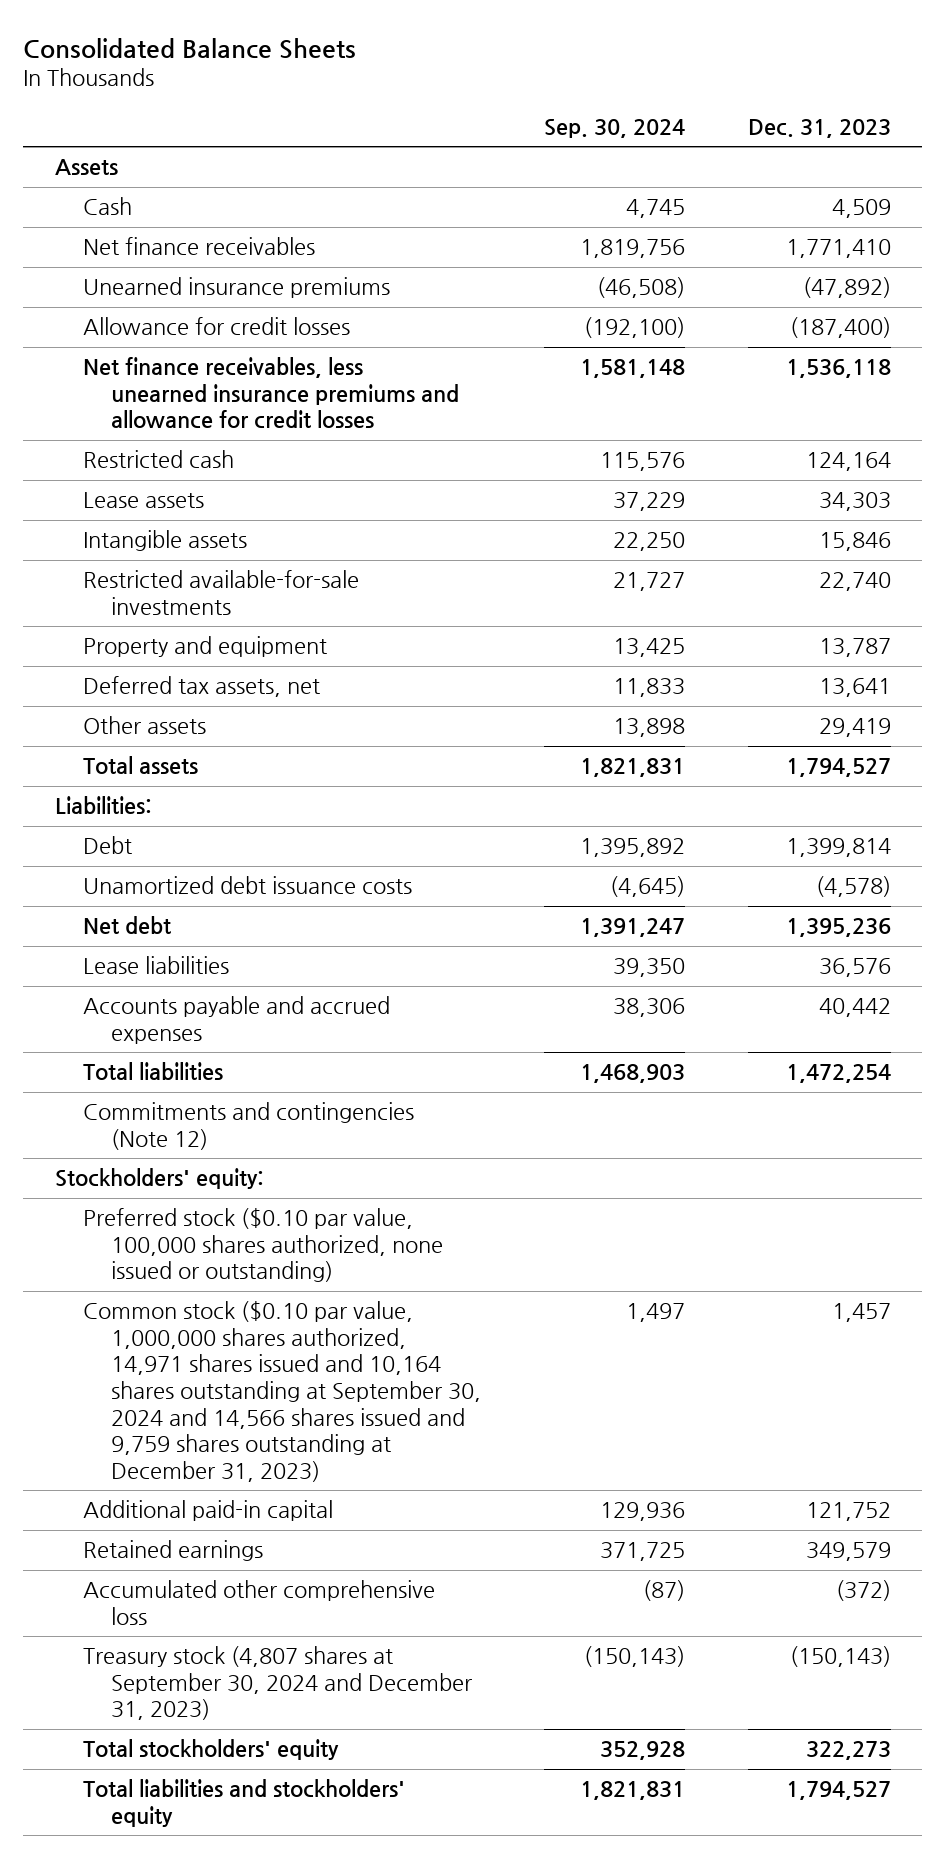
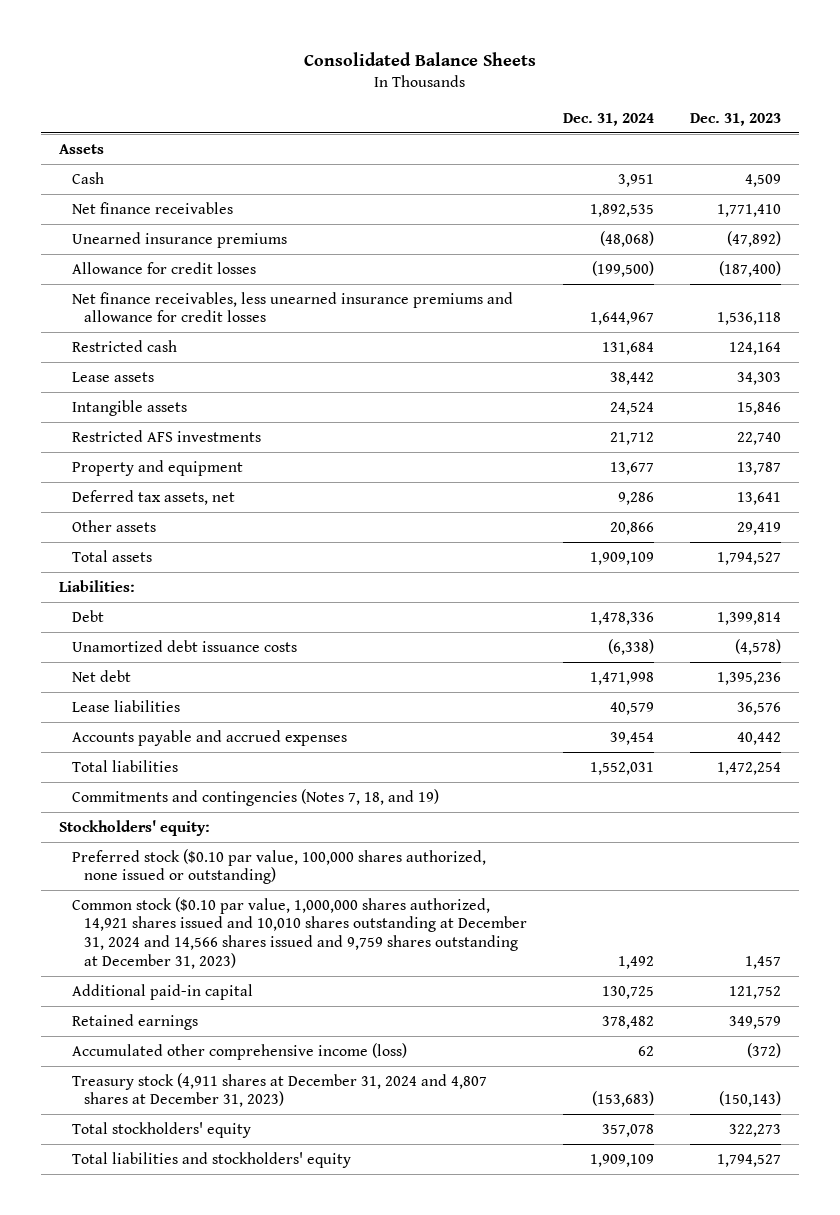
- | Sep. 30, 2024 | Dec. 31, 2023
+ | Dec. 31, 2024 | Dec. 31, 2023
- Restricted available-for-sale investments | 21,727 | 22,740
+ Restricted AFS investments | 21,712 | 22,740
- Commitments and contingencies (Note 12)
+ Commitments and contingencies (Notes 7, 18, and 19)
- Common stock ($0.10 par value, 1,000,000 shares authorized, 14,971 shares issued and 10,164 shares outstanding at September 30, 2024 and 14,566 shares issued and 9,759 shares outstanding at December 31, 2023) | 1,497 | 1,457
+ Common stock ($0.10 par value, 1,000,000 shares authorized, 14,921 shares issued and 10,010 shares outstanding at December 31, 2024 and 14,566 shares issued and 9,759 shares outstanding at December 31, 2023) | 1,492 | 1,457
- Accumulated other comprehensive loss | (87) | (372)
- Treasury stock (4,807 shares at September 30, 2024 and December 31, 2023) | (150,143) | (150,143)
+ Accumulated other comprehensive income (loss) | 62 | (372)
+ Treasury stock (4,911 shares at December 31, 2024 and 4,807 shares at December 31, 2023) | (153,683) | (150,143)

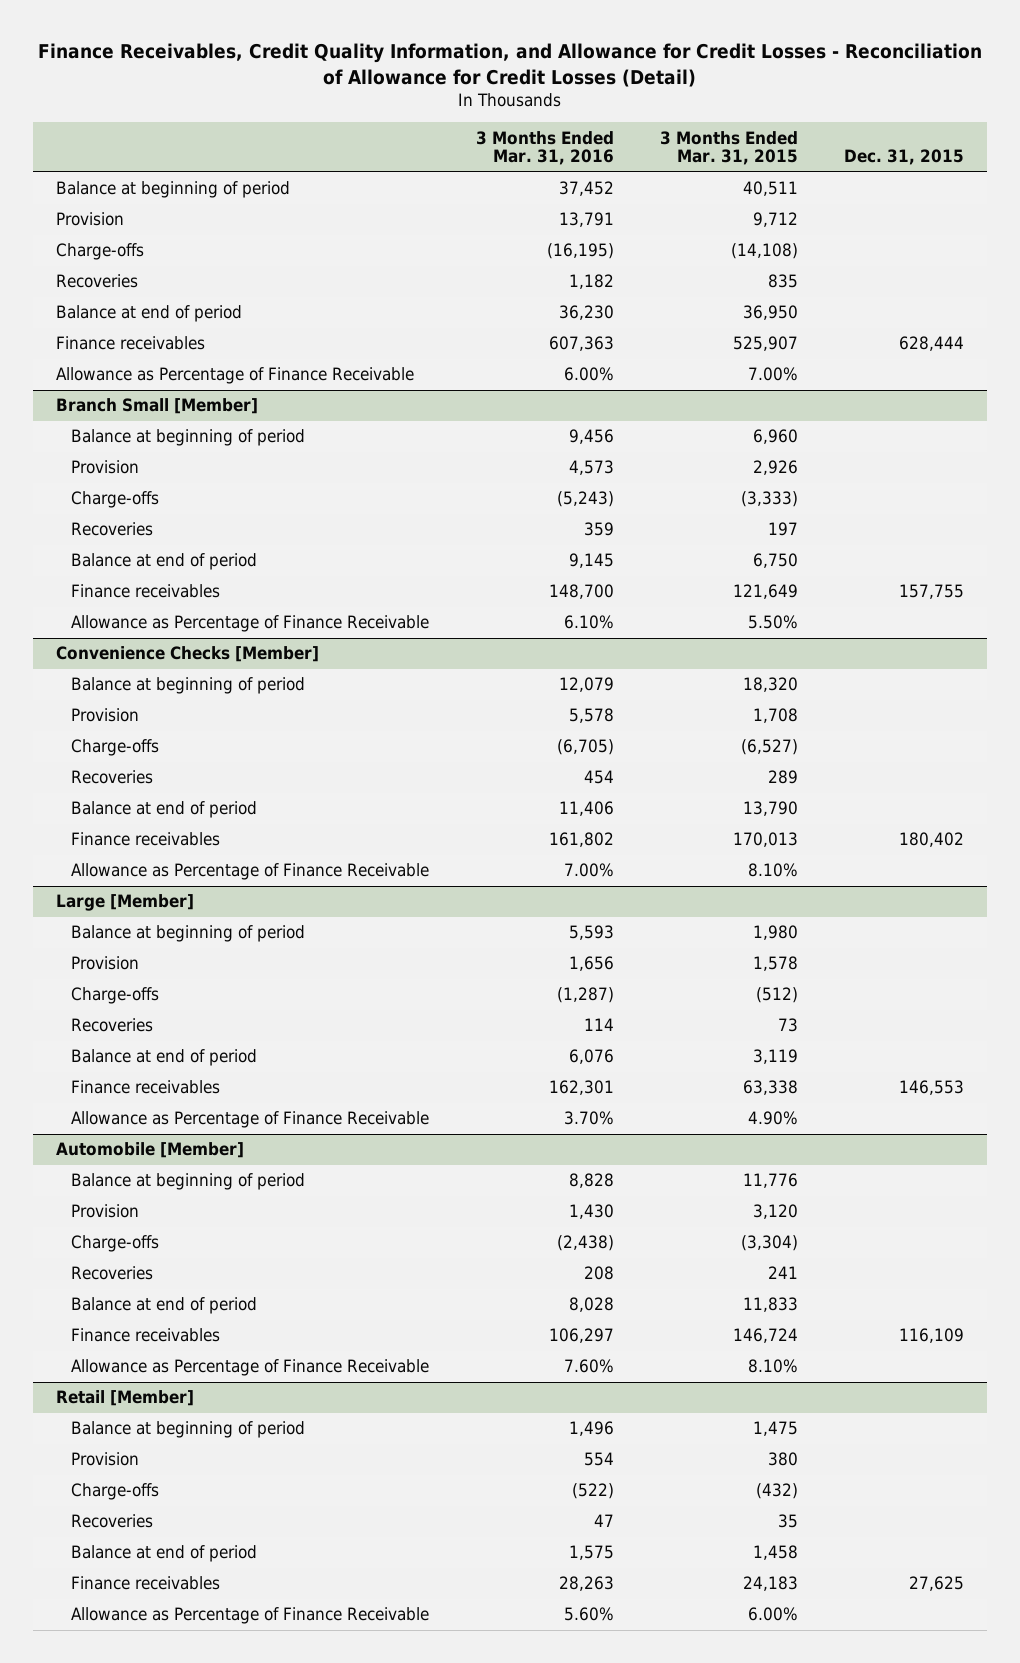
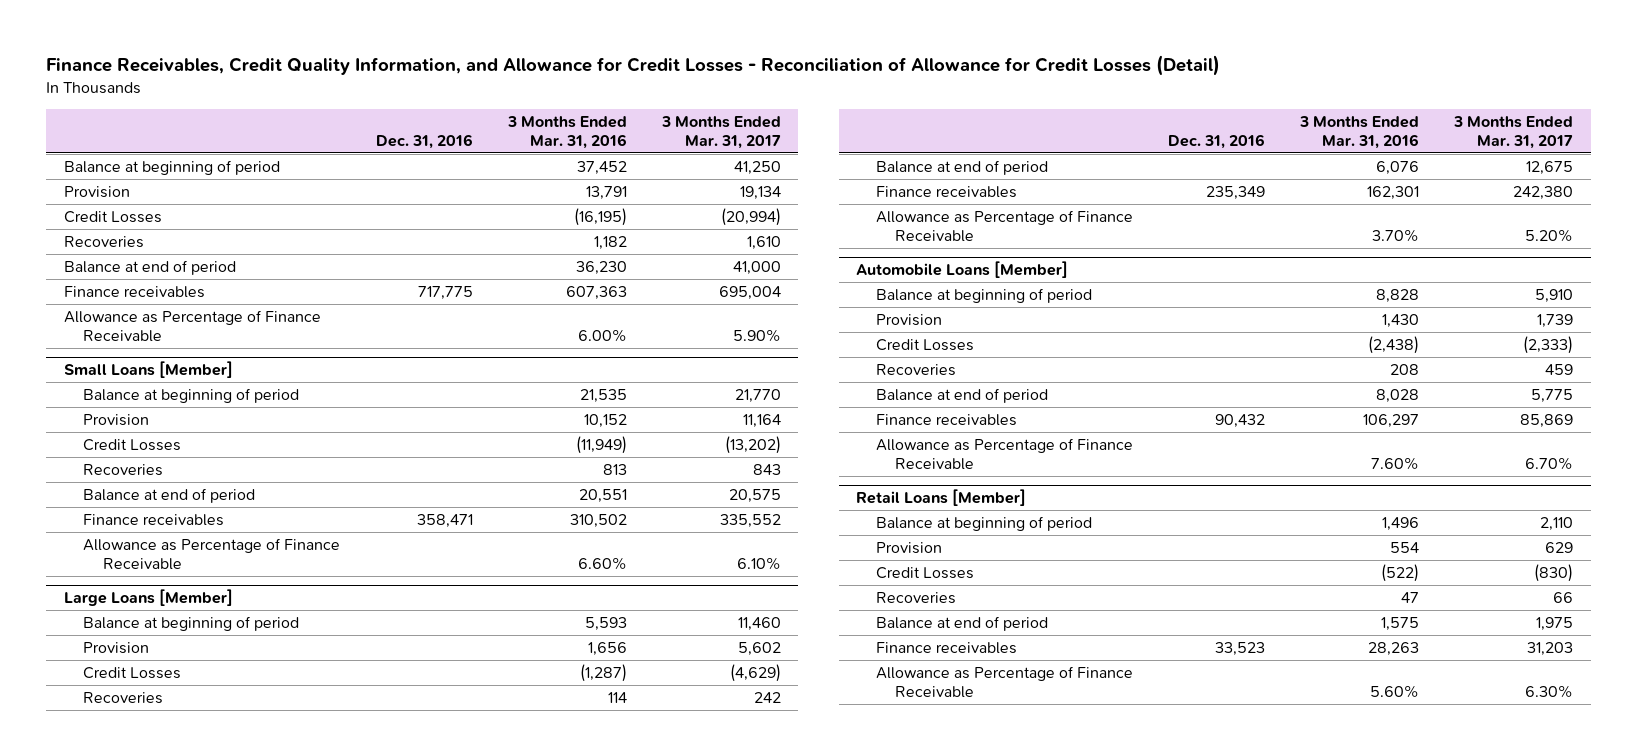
- | 3 Months Ended Mar. 31, 2016 | 3 Months Ended Mar. 31, 2015 | Dec. 31, 2015
+ | Dec. 31, 2016 | 3 Months Ended Mar. 31, 2016 | 3 Months Ended Mar. 31, 2017
- Charge-offs | (16,195) | (14,108) |
+ Credit Losses | | (16,195) | (20,994)
- Branch Small [Member]
- Balance at beginning of period | 9,456 | 6,960 |
- Provision | 4,573 | 2,926 |
- Charge-offs | (5,243) | (3,333) |
- Recoveries | 359 | 197 |
- Balance at end of period | 9,145 | 6,750 |
- Finance receivables | 148,700 | 121,649 | 157,755
- Allowance as Percentage of Finance Receivable | 6.10% | 5.50% |
- Convenience Checks [Member]
- Balance at beginning of period | 12,079 | 18,320 |
- Provision | 5,578 | 1,708 |
- Charge-offs | (6,705) | (6,527) |
- Recoveries | 454 | 289 |
- Balance at end of period | 11,406 | 13,790 |
- Finance receivables | 161,802 | 170,013 | 180,402
- Allowance as Percentage of Finance Receivable | 7.00% | 8.10% |
- Large [Member]
+ Small Loans [Member]
+ Balance at beginning of period | | 21,535 | 21,770
+ Provision | | 10,152 | 11,164
+ Credit Losses | | (11,949) | (13,202)
+ Recoveries | | 813 | 843
+ Balance at end of period | | 20,551 | 20,575
+ Finance receivables | 358,471 | 310,502 | 335,552
+ Allowance as Percentage of Finance Receivable | | 6.60% | 6.10%
+ Large Loans [Member]
- Charge-offs | (1,287) | (512) |
+ Credit Losses | | (1,287) | (4,629)
- Automobile [Member]
+ Automobile Loans [Member]
- Charge-offs | (2,438) | (3,304) |
+ Credit Losses | | (2,438) | (2,333)
- Retail [Member]
+ Retail Loans [Member]
- Charge-offs | (522) | (432) |
+ Credit Losses | | (522) | (830)

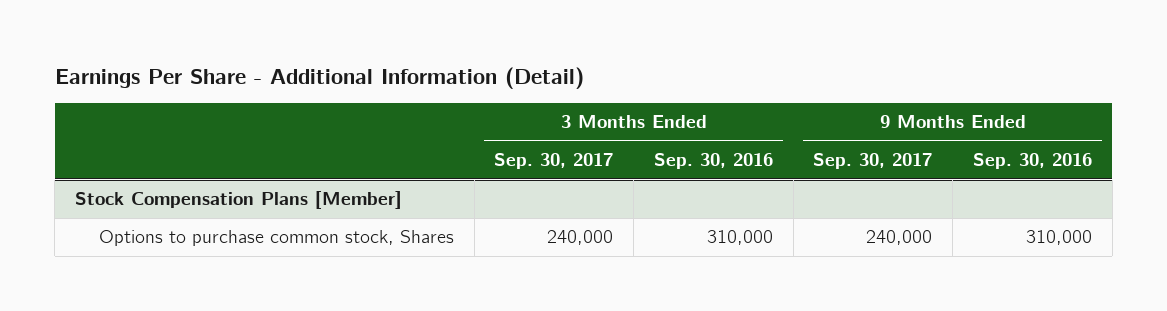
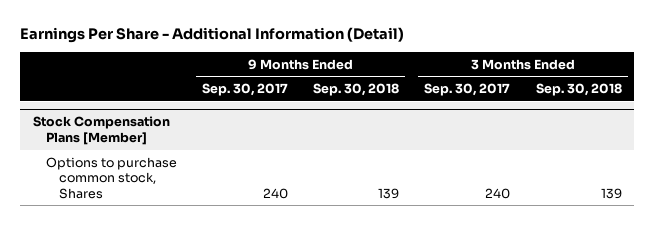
- | 3 Months Ended Sep. 30, 2017 | 3 Months Ended Sep. 30, 2016 | 9 Months Ended Sep. 30, 2017 | 9 Months Ended Sep. 30, 2016
+ | 9 Months Ended Sep. 30, 2017 | 9 Months Ended Sep. 30, 2018 | 3 Months Ended Sep. 30, 2017 | 3 Months Ended Sep. 30, 2018
@ Stock Compensation Plans [Member]
- Options to purchase common stock, Shares | 240,000 | 310,000 | 240,000 | 310,000
+ Options to purchase common stock, Shares | 240 | 139 | 240 | 139

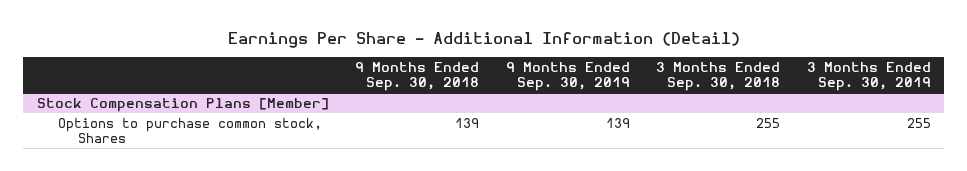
- | 9 Months Ended Sep. 30, 2017 | 9 Months Ended Sep. 30, 2018 | 3 Months Ended Sep. 30, 2017 | 3 Months Ended Sep. 30, 2018
+ | 9 Months Ended Sep. 30, 2018 | 9 Months Ended Sep. 30, 2019 | 3 Months Ended Sep. 30, 2018 | 3 Months Ended Sep. 30, 2019
@ Stock Compensation Plans [Member]
- Options to purchase common stock, Shares | 240 | 139 | 240 | 139
+ Options to purchase common stock, Shares | 139 | 139 | 255 | 255

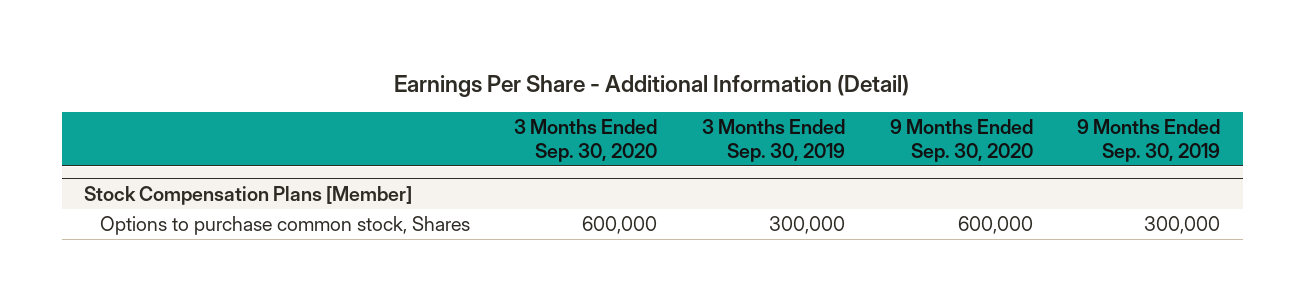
- | 9 Months Ended Sep. 30, 2018 | 9 Months Ended Sep. 30, 2019 | 3 Months Ended Sep. 30, 2018 | 3 Months Ended Sep. 30, 2019
+ | 3 Months Ended Sep. 30, 2020 | 3 Months Ended Sep. 30, 2019 | 9 Months Ended Sep. 30, 2020 | 9 Months Ended Sep. 30, 2019
@ Stock Compensation Plans [Member]
- Options to purchase common stock, Shares | 139 | 139 | 255 | 255
+ Options to purchase common stock, Shares | 600,000 | 300,000 | 600,000 | 300,000

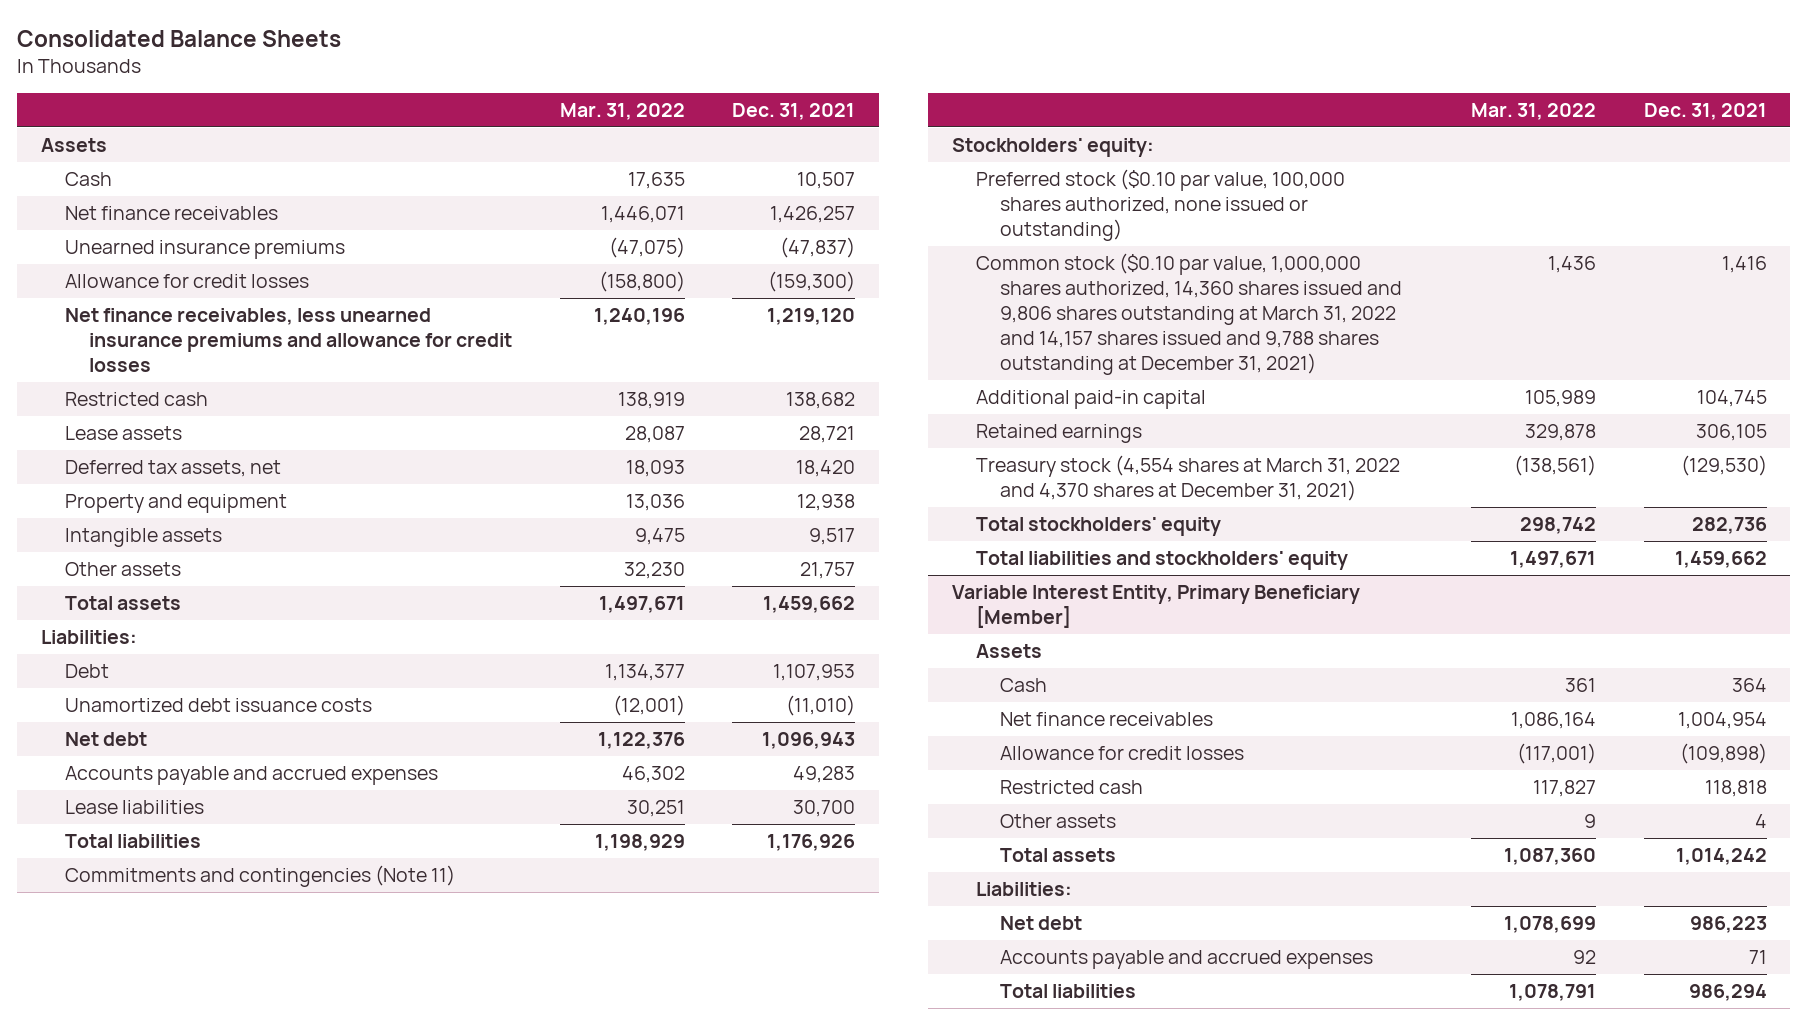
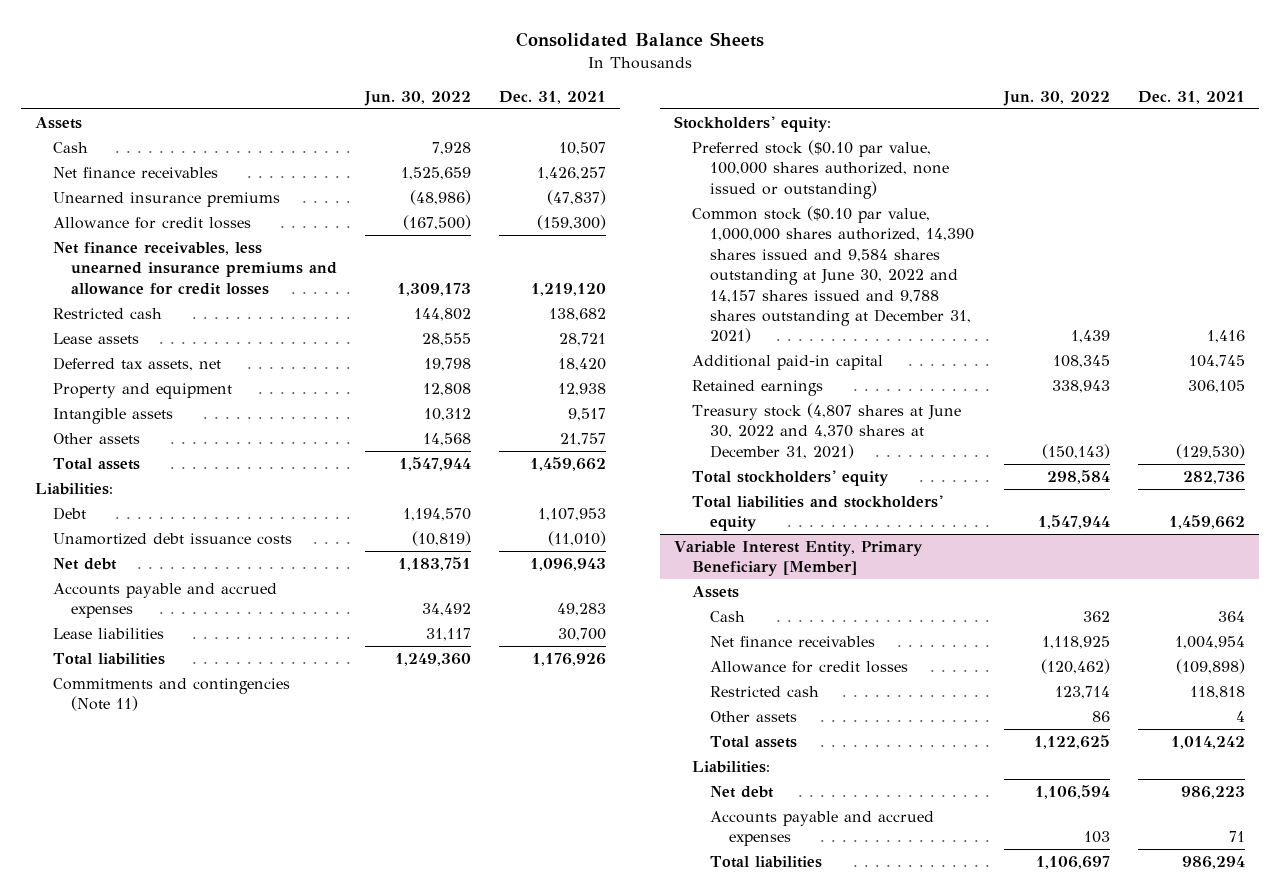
- | Mar. 31, 2022 | Dec. 31, 2021
+ | Jun. 30, 2022 | Dec. 31, 2021
- Common stock ($0.10 par value, 1,000,000 shares authorized, 14,360 shares issued and 9,806 shares outstanding at March 31, 2022 and 14,157 shares issued and 9,788 shares outstanding at December 31, 2021) | 1,436 | 1,416
+ Common stock ($0.10 par value, 1,000,000 shares authorized, 14,390 shares issued and 9,584 shares outstanding at June 30, 2022 and 14,157 shares issued and 9,788 shares outstanding at December 31, 2021) | 1,439 | 1,416
- Treasury stock (4,554 shares at March 31, 2022 and 4,370 shares at December 31, 2021) | (138,561) | (129,530)
+ Treasury stock (4,807 shares at June 30, 2022 and 4,370 shares at December 31, 2021) | (150,143) | (129,530)

